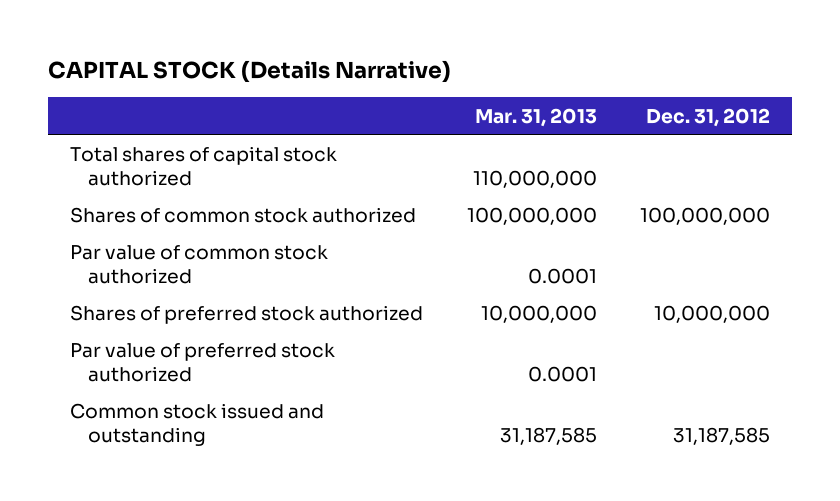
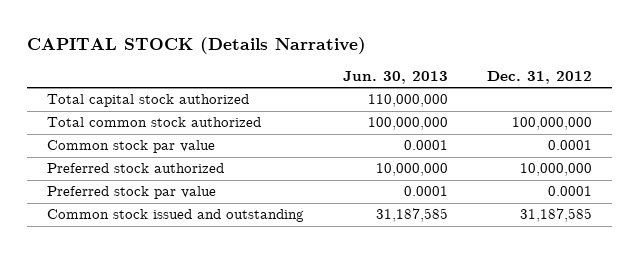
- | Mar. 31, 2013 | Dec. 31, 2012
+ | Jun. 30, 2013 | Dec. 31, 2012
- Total shares of capital stock authorized | 110,000,000 |
- Shares of common stock authorized | 100,000,000 | 100,000,000
- Par value of common stock authorized | 0.0001 |
- Shares of preferred stock authorized | 10,000,000 | 10,000,000
- Par value of preferred stock authorized | 0.0001 |
+ Total capital stock authorized | 110,000,000 |
+ Total common stock authorized | 100,000,000 | 100,000,000
+ Common stock par value | 0.0001 | 0.0001
+ Preferred stock authorized | 10,000,000 | 10,000,000
+ Preferred stock par value | 0.0001 | 0.0001

